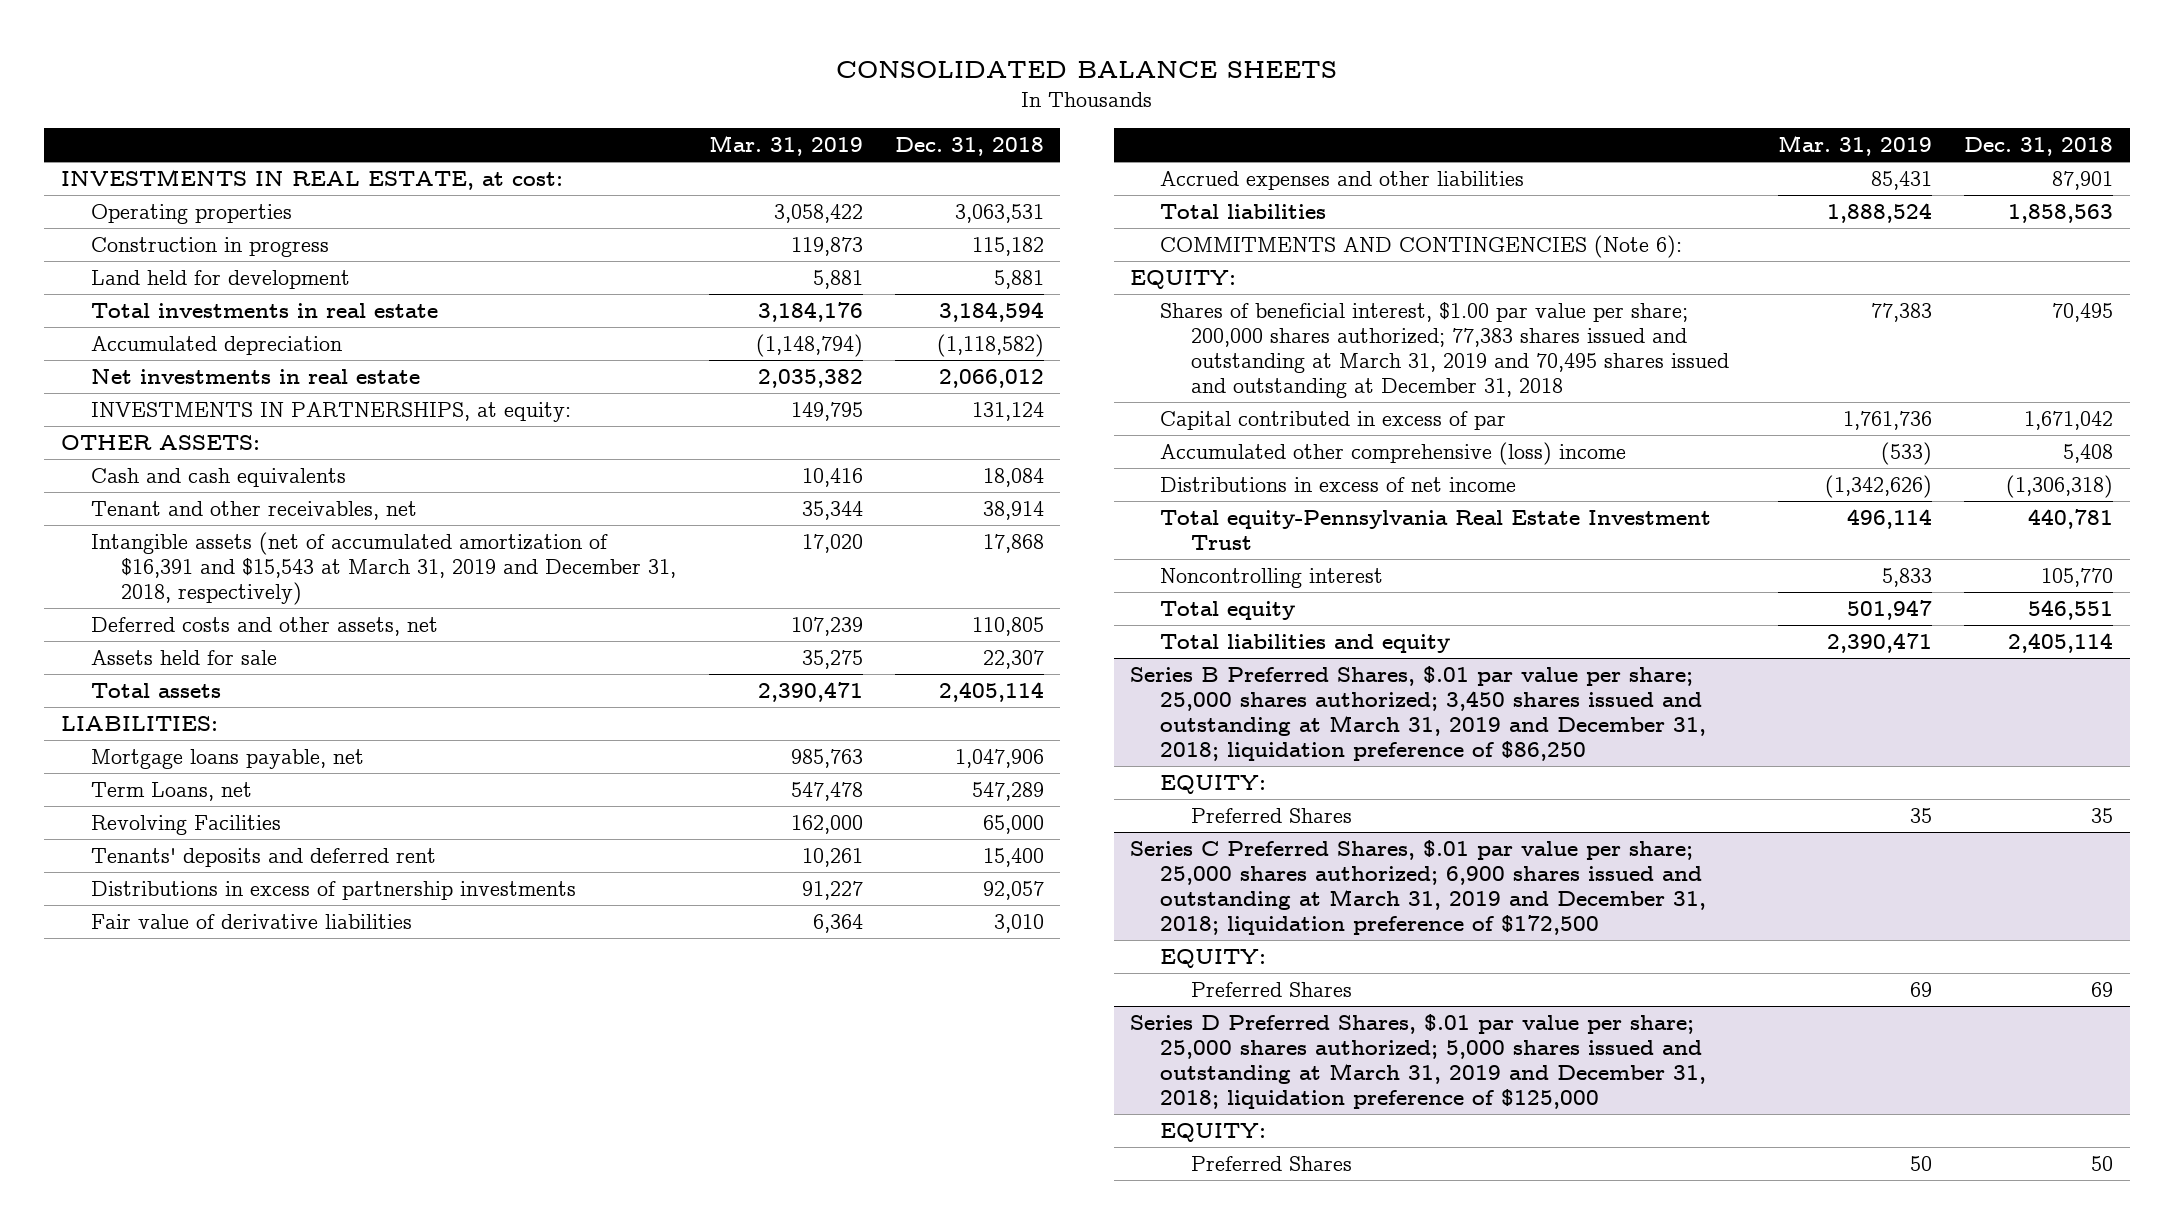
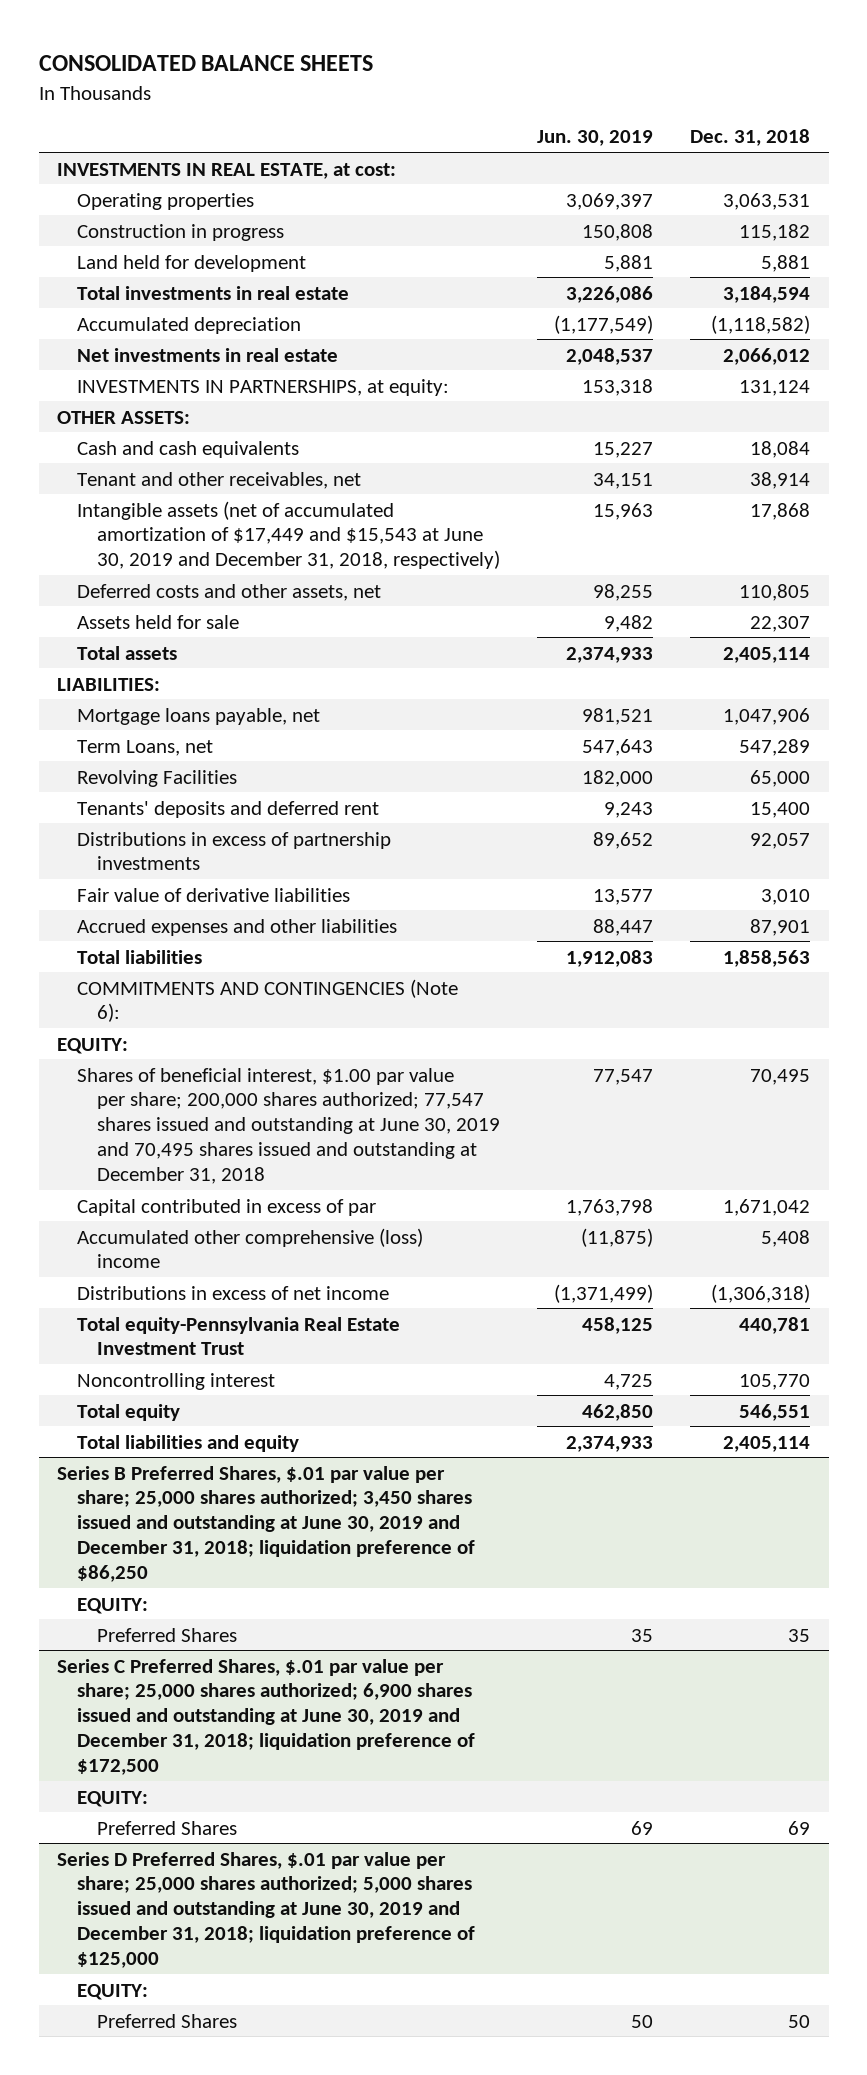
- | Mar. 31, 2019 | Dec. 31, 2018
+ | Jun. 30, 2019 | Dec. 31, 2018
- Intangible assets (net of accumulated amortization of $16,391 and $15,543 at March 31, 2019 and December 31, 2018, respectively) | 17,020 | 17,868
+ Intangible assets (net of accumulated amortization of $17,449 and $15,543 at June 30, 2019 and December 31, 2018, respectively) | 15,963 | 17,868
- Shares of beneficial interest, $1.00 par value per share; 200,000 shares authorized; 77,383 shares issued and outstanding at March 31, 2019 and 70,495 shares issued and outstanding at December 31, 2018 | 77,383 | 70,495
+ Shares of beneficial interest, $1.00 par value per share; 200,000 shares authorized; 77,547 shares issued and outstanding at June 30, 2019 and 70,495 shares issued and outstanding at December 31, 2018 | 77,547 | 70,495
- Series B Preferred Shares, $.01 par value per share; 25,000 shares authorized; 3,450 shares issued and outstanding at March 31, 2019 and December 31, 2018; liquidation preference of $86,250
+ Series B Preferred Shares, $.01 par value per share; 25,000 shares authorized; 3,450 shares issued and outstanding at June 30, 2019 and December 31, 2018; liquidation preference of $86,250
- Series C Preferred Shares, $.01 par value per share; 25,000 shares authorized; 6,900 shares issued and outstanding at March 31, 2019 and December 31, 2018; liquidation preference of $172,500
+ Series C Preferred Shares, $.01 par value per share; 25,000 shares authorized; 6,900 shares issued and outstanding at June 30, 2019 and December 31, 2018; liquidation preference of $172,500
- Series D Preferred Shares, $.01 par value per share; 25,000 shares authorized; 5,000 shares issued and outstanding at March 31, 2019 and December 31, 2018; liquidation preference of $125,000
+ Series D Preferred Shares, $.01 par value per share; 25,000 shares authorized; 5,000 shares issued and outstanding at June 30, 2019 and December 31, 2018; liquidation preference of $125,000

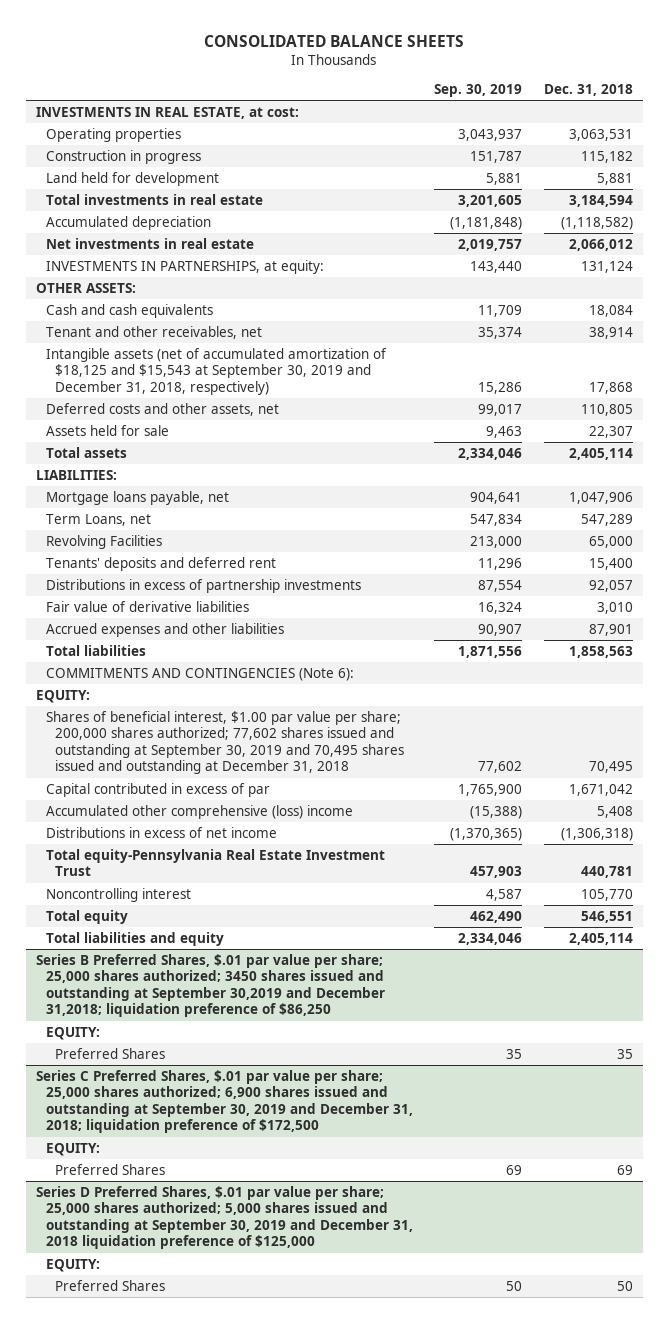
- | Jun. 30, 2019 | Dec. 31, 2018
+ | Sep. 30, 2019 | Dec. 31, 2018
- Intangible assets (net of accumulated amortization of $17,449 and $15,543 at June 30, 2019 and December 31, 2018, respectively) | 15,963 | 17,868
+ Intangible assets (net of accumulated amortization of $18,125 and $15,543 at September 30, 2019 and December 31, 2018, respectively) | 15,286 | 17,868
- Shares of beneficial interest, $1.00 par value per share; 200,000 shares authorized; 77,547 shares issued and outstanding at June 30, 2019 and 70,495 shares issued and outstanding at December 31, 2018 | 77,547 | 70,495
+ Shares of beneficial interest, $1.00 par value per share; 200,000 shares authorized; 77,602 shares issued and outstanding at September 30, 2019 and 70,495 shares issued and outstanding at December 31, 2018 | 77,602 | 70,495
- Series B Preferred Shares, $.01 par value per share; 25,000 shares authorized; 3,450 shares issued and outstanding at June 30, 2019 and December 31, 2018; liquidation preference of $86,250
+ Series B Preferred Shares, $.01 par value per share; 25,000 shares authorized; 3450 shares issued and outstanding at September 30,2019 and December 31,2018; liquidation preference of $86,250
- Series C Preferred Shares, $.01 par value per share; 25,000 shares authorized; 6,900 shares issued and outstanding at June 30, 2019 and December 31, 2018; liquidation preference of $172,500
+ Series C Preferred Shares, $.01 par value per share; 25,000 shares authorized; 6,900 shares issued and outstanding at September 30, 2019 and December 31, 2018; liquidation preference of $172,500
- Series D Preferred Shares, $.01 par value per share; 25,000 shares authorized; 5,000 shares issued and outstanding at June 30, 2019 and December 31, 2018; liquidation preference of $125,000
+ Series D Preferred Shares, $.01 par value per share; 25,000 shares authorized; 5,000 shares issued and outstanding at September 30, 2019 and December 31, 2018 liquidation preference of $125,000

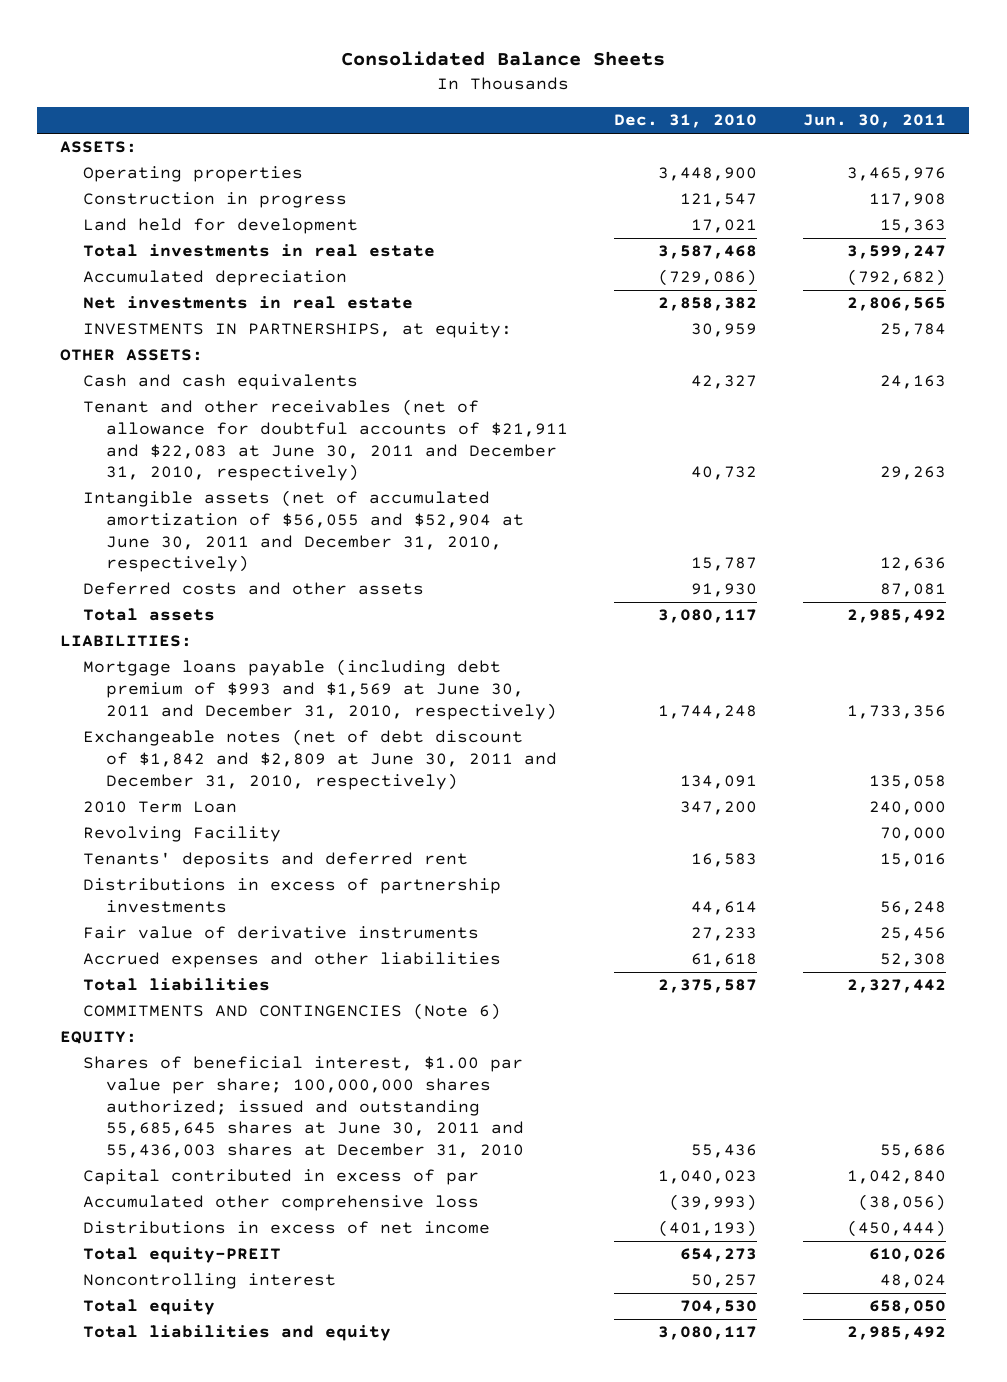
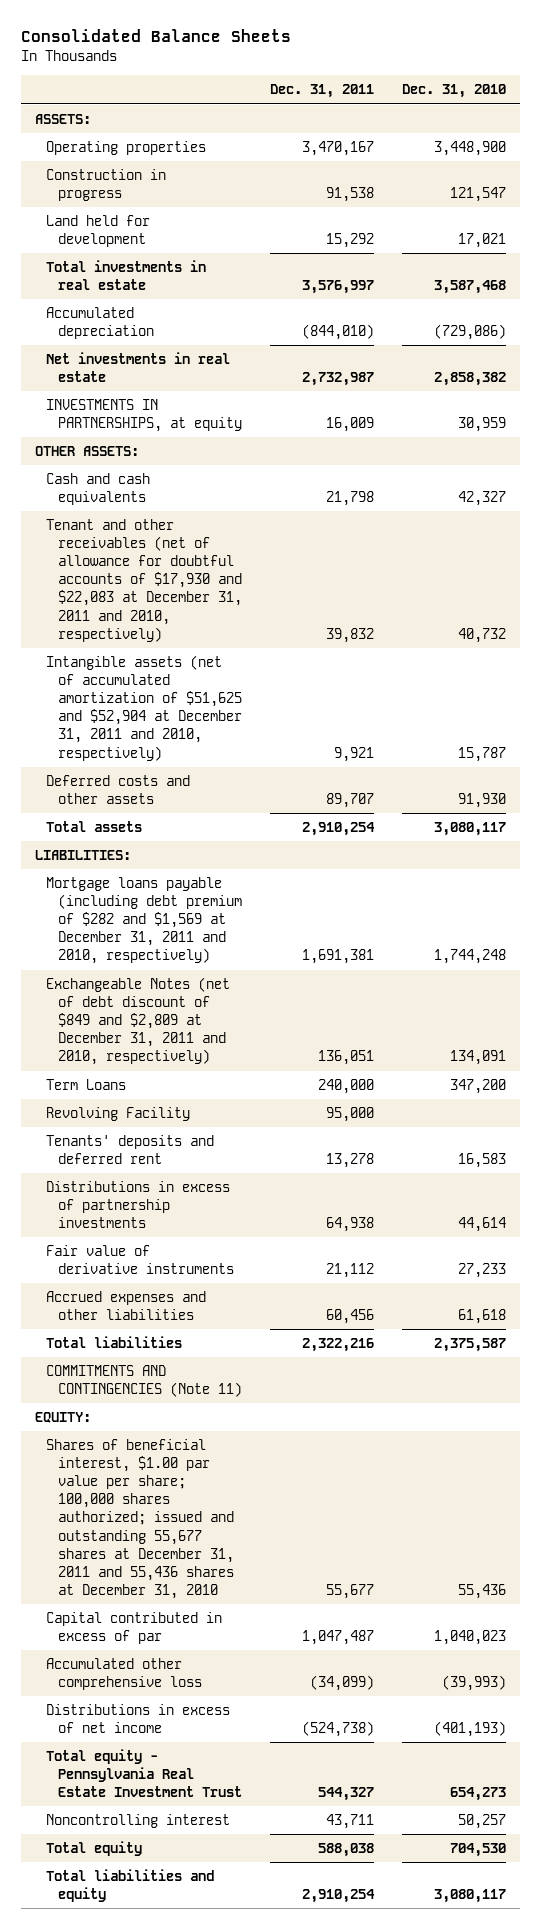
- | Dec. 31, 2010 | Jun. 30, 2011
+ | Dec. 31, 2011 | Dec. 31, 2010
- INVESTMENTS IN PARTNERSHIPS, at equity: | 30,959 | 25,784
+ INVESTMENTS IN PARTNERSHIPS, at equity | 16,009 | 30,959
- Tenant and other receivables (net of allowance for doubtful accounts of $21,911 and $22,083 at June 30, 2011 and December 31, 2010, respectively) | 40,732 | 29,263
- Intangible assets (net of accumulated amortization of $56,055 and $52,904 at June 30, 2011 and December 31, 2010, respectively) | 15,787 | 12,636
+ Tenant and other receivables (net of allowance for doubtful accounts of $17,930 and $22,083 at December 31, 2011 and 2010, respectively) | 39,832 | 40,732
+ Intangible assets (net of accumulated amortization of $51,625 and $52,904 at December 31, 2011 and 2010, respectively) | 9,921 | 15,787
- Mortgage loans payable (including debt premium of $993 and $1,569 at June 30, 2011 and December 31, 2010, respectively) | 1,744,248 | 1,733,356
- Exchangeable notes (net of debt discount of $1,842 and $2,809 at June 30, 2011 and December 31, 2010, respectively) | 134,091 | 135,058
- 2010 Term Loan | 347,200 | 240,000
+ Mortgage loans payable (including debt premium of $282 and $1,569 at December 31, 2011 and 2010, respectively) | 1,691,381 | 1,744,248
+ Exchangeable Notes (net of debt discount of $849 and $2,809 at December 31, 2011 and 2010, respectively) | 136,051 | 134,091
+ Term Loans | 240,000 | 347,200
- COMMITMENTS AND CONTINGENCIES (Note 6)
+ COMMITMENTS AND CONTINGENCIES (Note 11)
- Shares of beneficial interest, $1.00 par value per share; 100,000,000 shares authorized; issued and outstanding 55,685,645 shares at June 30, 2011 and 55,436,003 shares at December 31, 2010 | 55,436 | 55,686
+ Shares of beneficial interest, $1.00 par value per share; 100,000 shares authorized; issued and outstanding 55,677 shares at December 31, 2011 and 55,436 shares at December 31, 2010 | 55,677 | 55,436
- Total equity-PREIT | 654,273 | 610,026
+ Total equity - Pennsylvania Real Estate Investment Trust | 544,327 | 654,273

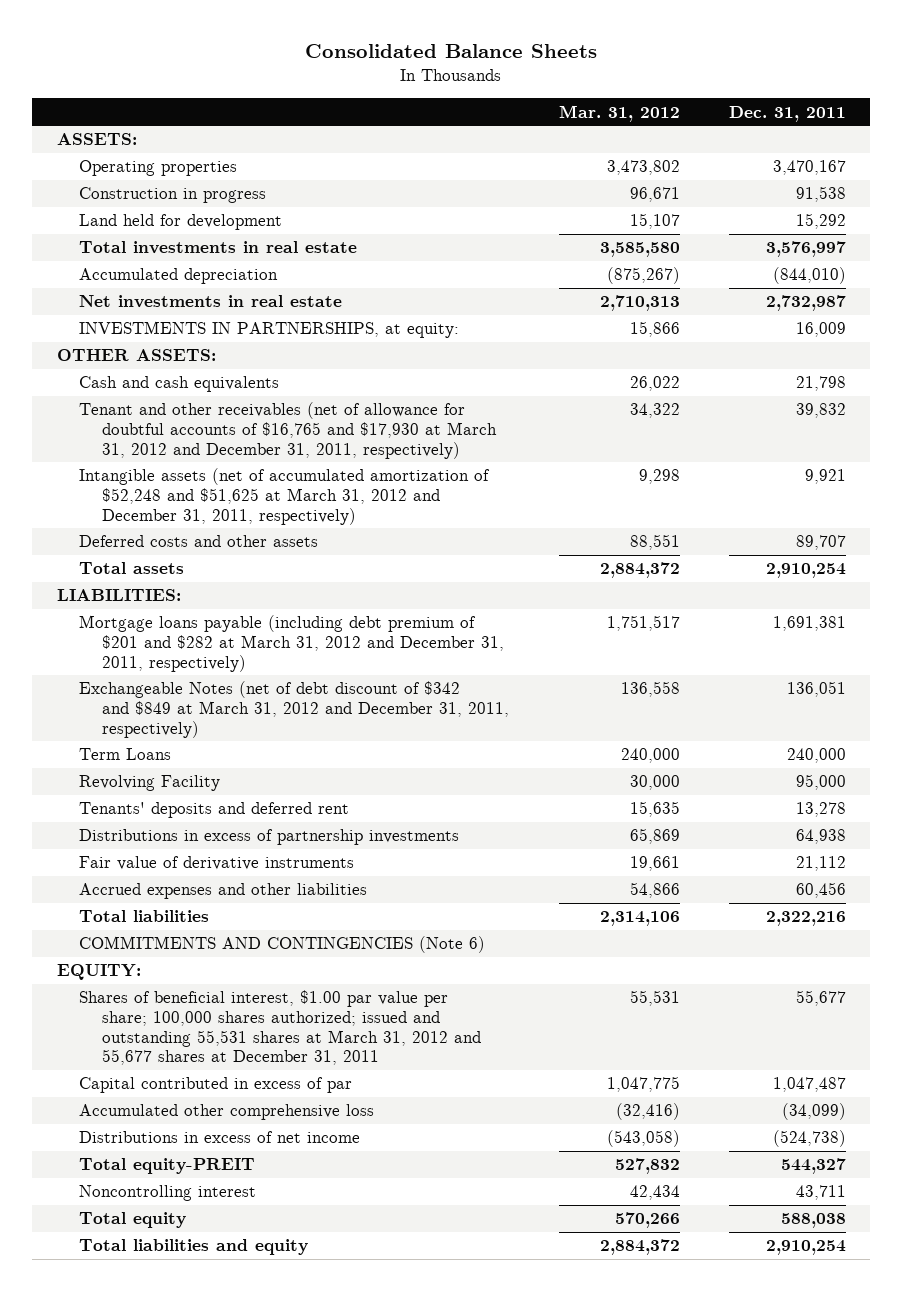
- | Dec. 31, 2011 | Dec. 31, 2010
+ | Mar. 31, 2012 | Dec. 31, 2011
- INVESTMENTS IN PARTNERSHIPS, at equity | 16,009 | 30,959
+ INVESTMENTS IN PARTNERSHIPS, at equity: | 15,866 | 16,009
- Tenant and other receivables (net of allowance for doubtful accounts of $17,930 and $22,083 at December 31, 2011 and 2010, respectively) | 39,832 | 40,732
- Intangible assets (net of accumulated amortization of $51,625 and $52,904 at December 31, 2011 and 2010, respectively) | 9,921 | 15,787
+ Tenant and other receivables (net of allowance for doubtful accounts of $16,765 and $17,930 at March 31, 2012 and December 31, 2011, respectively) | 34,322 | 39,832
+ Intangible assets (net of accumulated amortization of $52,248 and $51,625 at March 31, 2012 and December 31, 2011, respectively) | 9,298 | 9,921
- Mortgage loans payable (including debt premium of $282 and $1,569 at December 31, 2011 and 2010, respectively) | 1,691,381 | 1,744,248
- Exchangeable Notes (net of debt discount of $849 and $2,809 at December 31, 2011 and 2010, respectively) | 136,051 | 134,091
+ Mortgage loans payable (including debt premium of $201 and $282 at March 31, 2012 and December 31, 2011, respectively) | 1,751,517 | 1,691,381
+ Exchangeable Notes (net of debt discount of $342 and $849 at March 31, 2012 and December 31, 2011, respectively) | 136,558 | 136,051
- COMMITMENTS AND CONTINGENCIES (Note 11)
+ COMMITMENTS AND CONTINGENCIES (Note 6)
- Shares of beneficial interest, $1.00 par value per share; 100,000 shares authorized; issued and outstanding 55,677 shares at December 31, 2011 and 55,436 shares at December 31, 2010 | 55,677 | 55,436
+ Shares of beneficial interest, $1.00 par value per share; 100,000 shares authorized; issued and outstanding 55,531 shares at March 31, 2012 and 55,677 shares at December 31, 2011 | 55,531 | 55,677
- Total equity - Pennsylvania Real Estate Investment Trust | 544,327 | 654,273
+ Total equity-PREIT | 527,832 | 544,327

